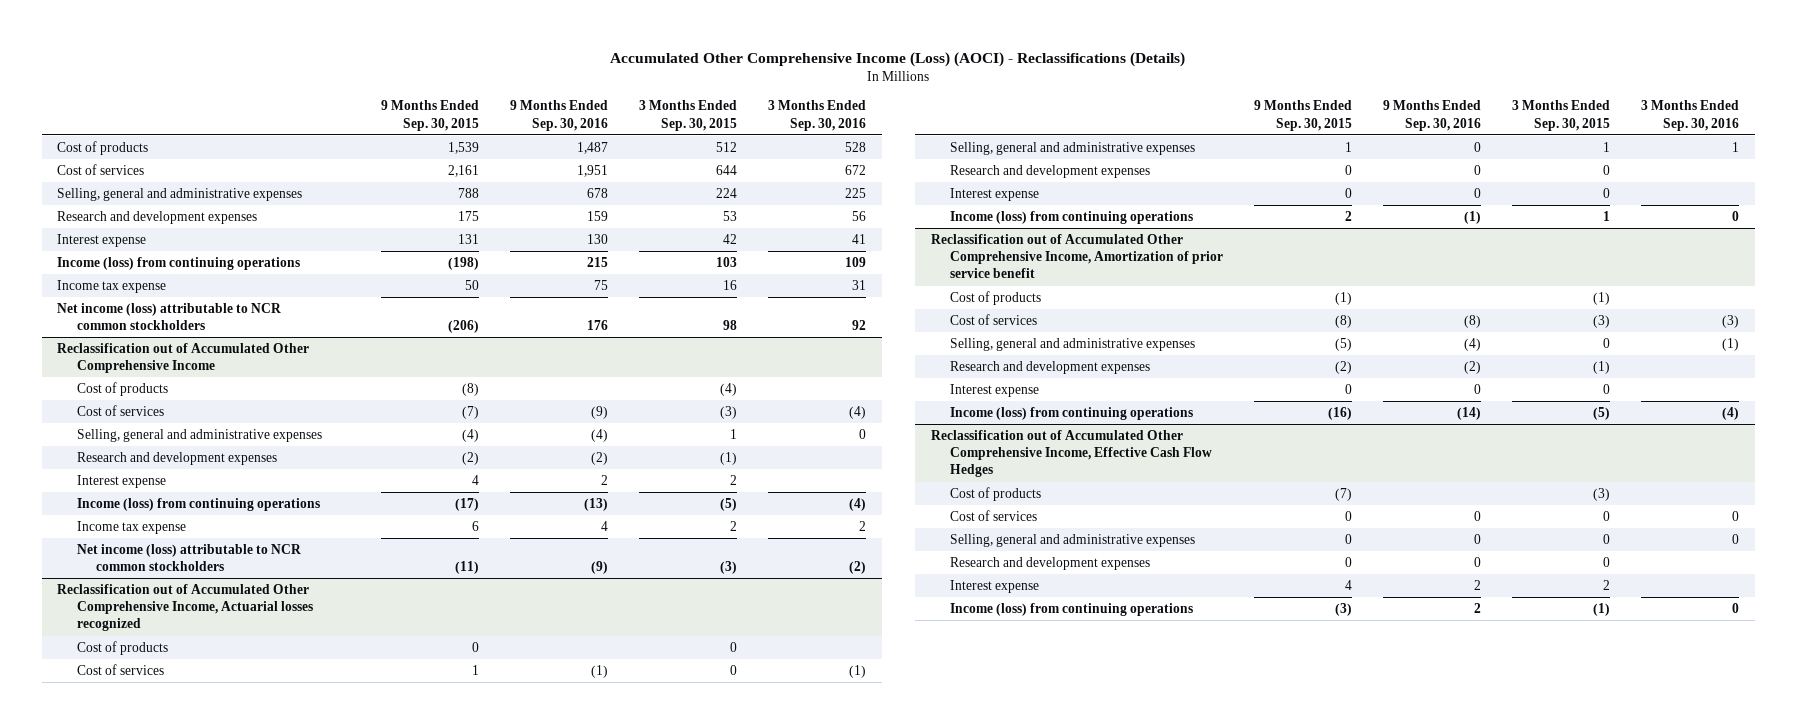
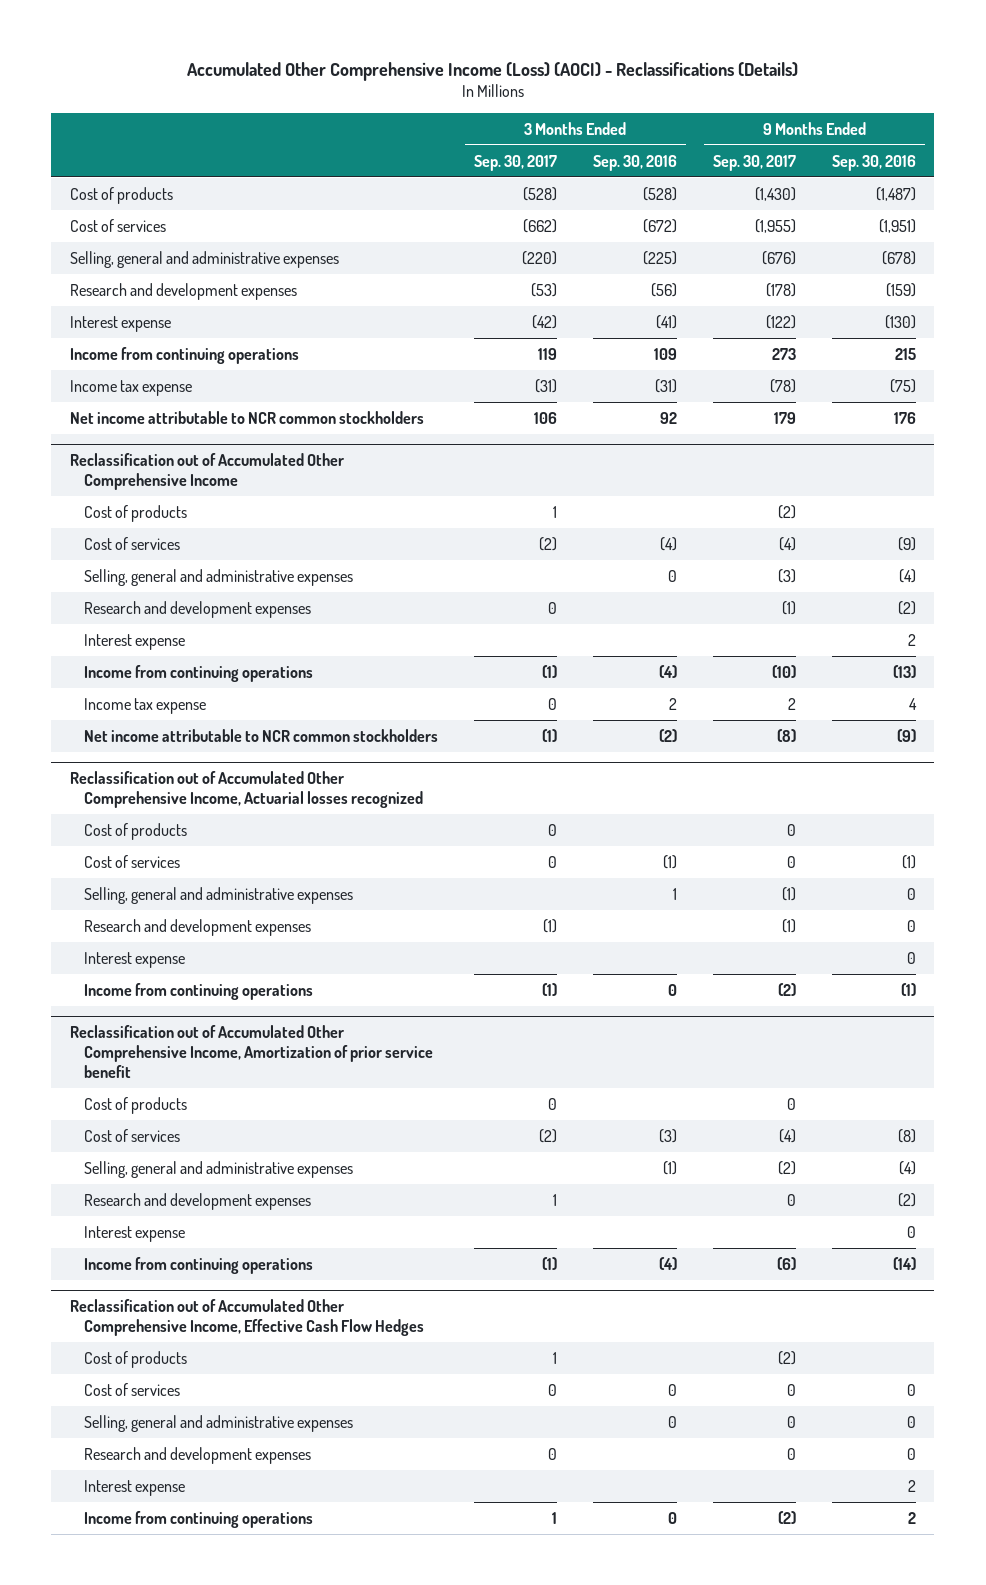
- | 9 Months Ended Sep. 30, 2015 | 9 Months Ended Sep. 30, 2016 | 3 Months Ended Sep. 30, 2015 | 3 Months Ended Sep. 30, 2016
+ | 3 Months Ended Sep. 30, 2017 | 3 Months Ended Sep. 30, 2016 | 9 Months Ended Sep. 30, 2017 | 9 Months Ended Sep. 30, 2016
- Cost of products | 1,539 | 1,487 | 512 | 528
- Cost of services | 2,161 | 1,951 | 644 | 672
- Selling, general and administrative expenses | 788 | 678 | 224 | 225
- Research and development expenses | 175 | 159 | 53 | 56
- Interest expense | 131 | 130 | 42 | 41
- Income (loss) from continuing operations | (198) | 215 | 103 | 109
- Income tax expense | 50 | 75 | 16 | 31
- Net income (loss) attributable to NCR common stockholders | (206) | 176 | 98 | 92
+ Cost of products | (528) | (528) | (1,430) | (1,487)
+ Cost of services | (662) | (672) | (1,955) | (1,951)
+ Selling, general and administrative expenses | (220) | (225) | (676) | (678)
+ Research and development expenses | (53) | (56) | (178) | (159)
+ Interest expense | (42) | (41) | (122) | (130)
+ Income from continuing operations | 119 | 109 | 273 | 215
+ Income tax expense | (31) | (31) | (78) | (75)
+ Net income attributable to NCR common stockholders | 106 | 92 | 179 | 176
@ Reclassification out of Accumulated Other Comprehensive Income
- Income (loss) from continuing operations | (17) | (13) | (5) | (4)
+ Income from continuing operations | (1) | (4) | (10) | (13)
- Net income (loss) attributable to NCR common stockholders | (11) | (9) | (3) | (2)
+ Net income attributable to NCR common stockholders | (1) | (2) | (8) | (9)
@ Reclassification out of Accumulated Other Comprehensive Income, Actuarial losses recognized
- Income (loss) from continuing operations | 2 | (1) | 1 | 0
+ Income from continuing operations | (1) | 0 | (2) | (1)
@ Reclassification out of Accumulated Other Comprehensive Income, Amortization of prior service benefit
- Income (loss) from continuing operations | (16) | (14) | (5) | (4)
+ Income from continuing operations | (1) | (4) | (6) | (14)
@ Reclassification out of Accumulated Other Comprehensive Income, Effective Cash Flow Hedges
- Income (loss) from continuing operations | (3) | 2 | (1) | 0
+ Income from continuing operations | 1 | 0 | (2) | 2

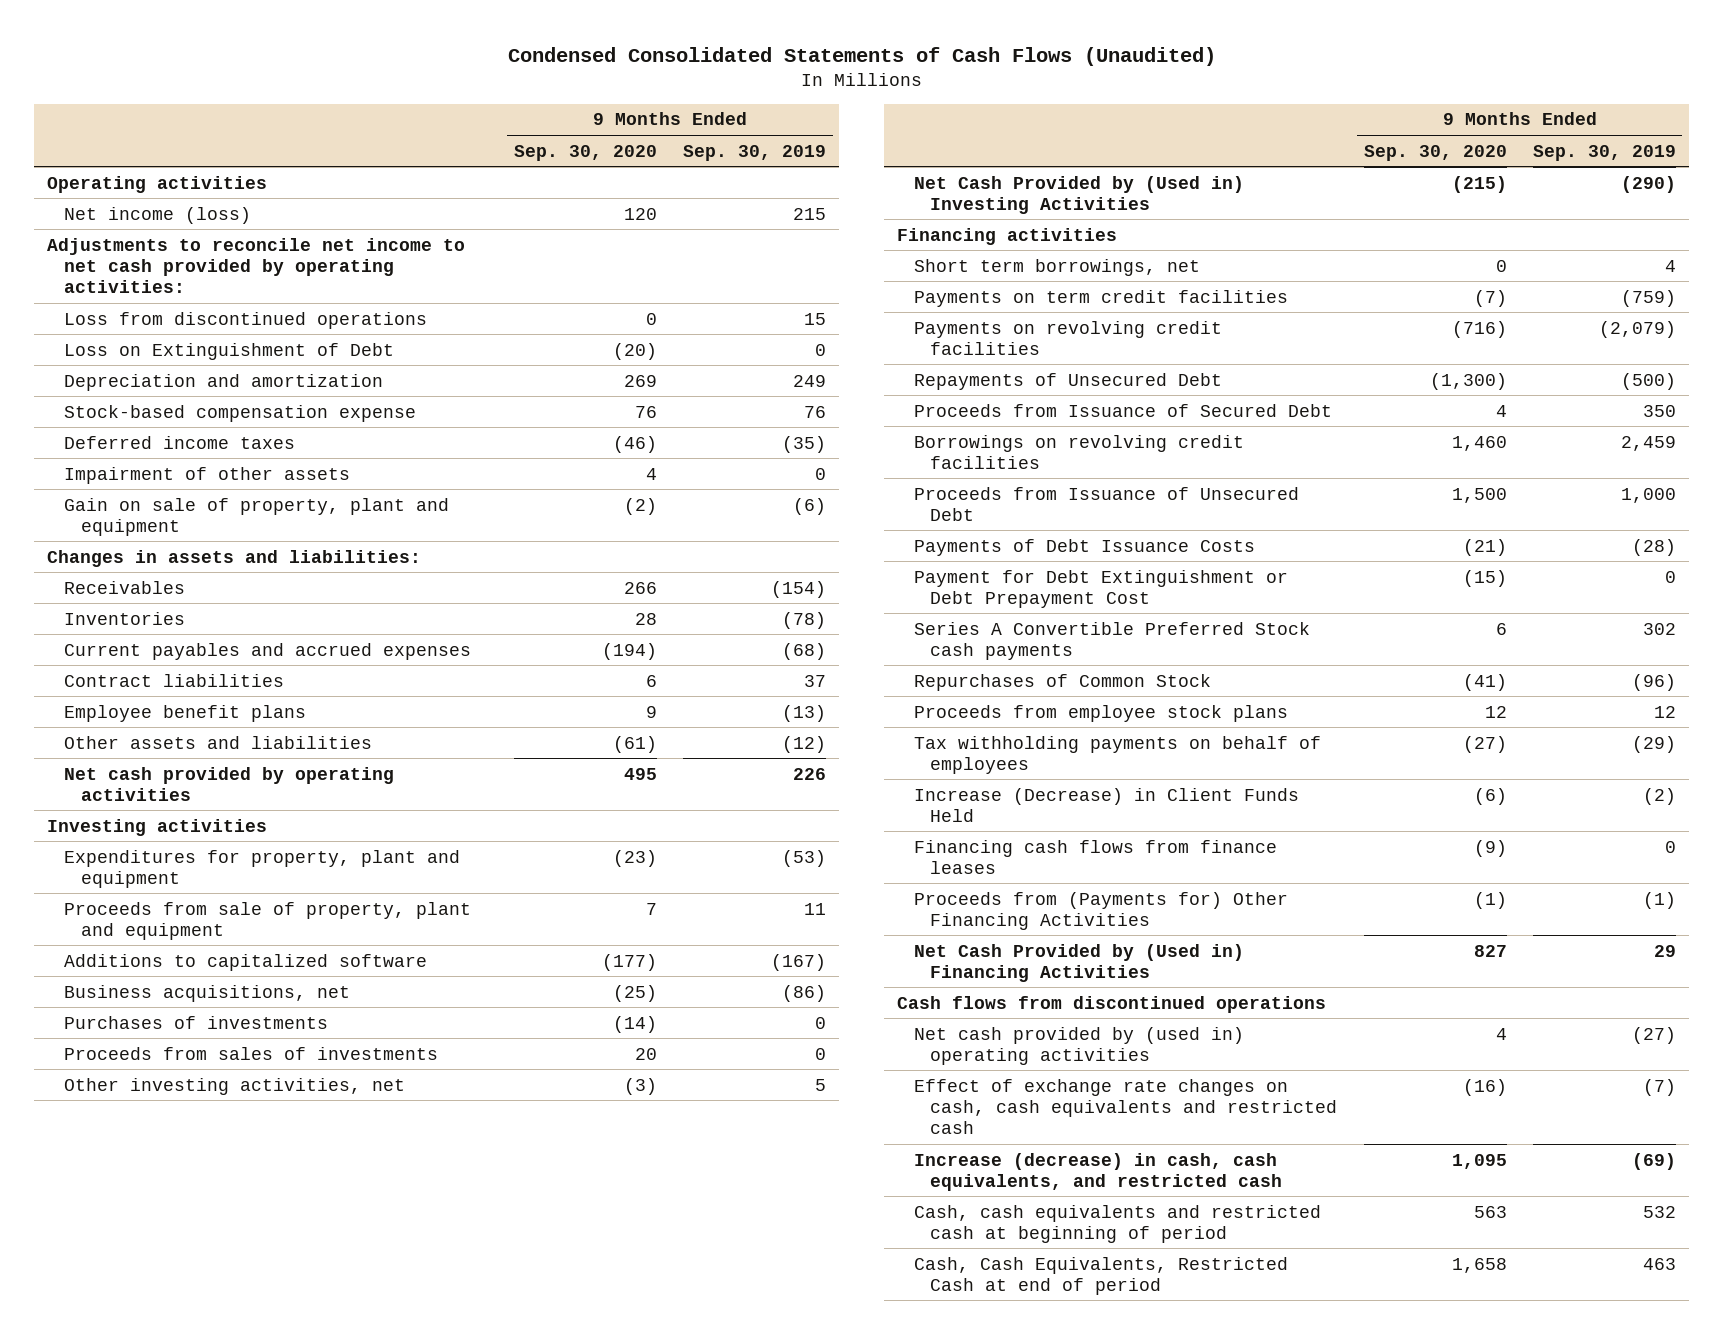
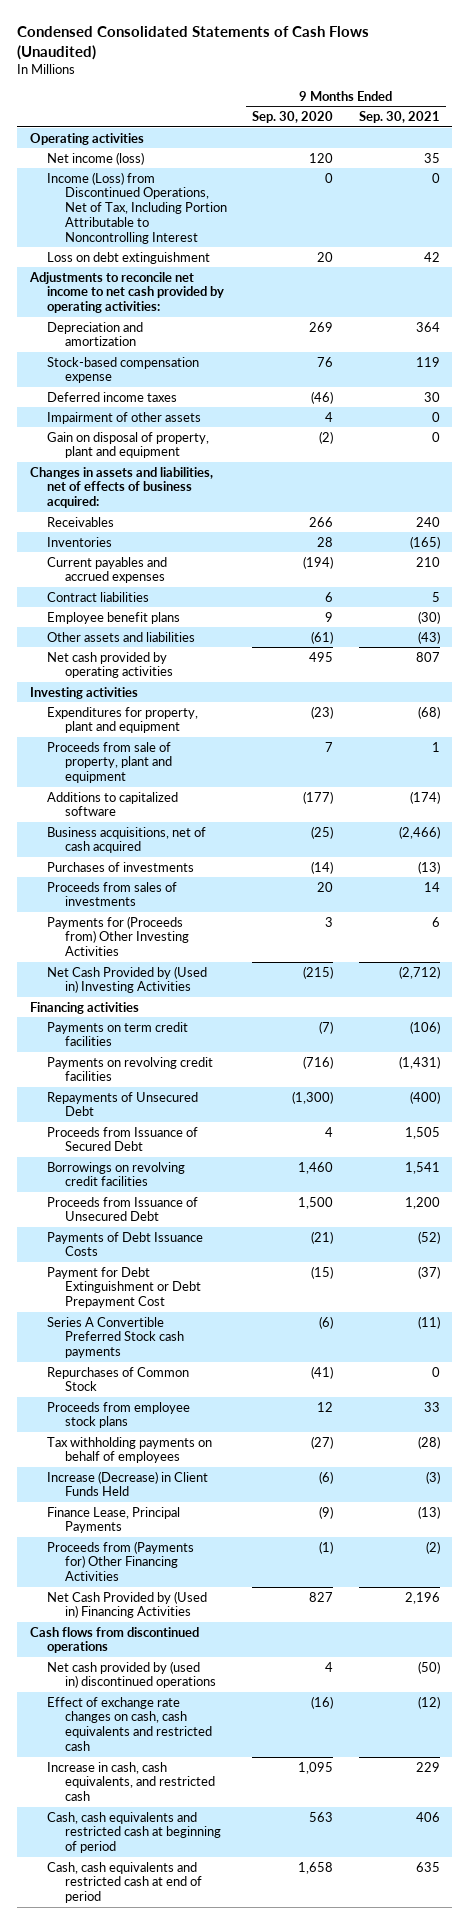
- | 9 Months Ended Sep. 30, 2020 | 9 Months Ended Sep. 30, 2019
+ | 9 Months Ended Sep. 30, 2020 | 9 Months Ended Sep. 30, 2021
+ Income (Loss) from Discontinued Operations, Net of Tax, Including Portion Attributable to Noncontrolling Interest | 0 | 0
+ Loss on debt extinguishment | 20 | 42
- Loss from discontinued operations | 0 | 15
- Loss on Extinguishment of Debt | (20) | 0
- Gain on sale of property, plant and equipment | (2) | (6)
- Changes in assets and liabilities:
+ Gain on disposal of property, plant and equipment | (2) | 0
+ Changes in assets and liabilities, net of effects of business acquired:
- Business acquisitions, net | (25) | (86)
+ Business acquisitions, net of cash acquired | (25) | (2,466)
- Other investing activities, net | (3) | 5
+ Payments for (Proceeds from) Other Investing Activities | 3 | 6
- Short term borrowings, net | 0 | 4
- Series A Convertible Preferred Stock cash payments | 6 | 302
+ Series A Convertible Preferred Stock cash payments | (6) | (11)
- Financing cash flows from finance leases | (9) | 0
+ Finance Lease, Principal Payments | (9) | (13)
- Net cash provided by (used in) operating activities | 4 | (27)
+ Net cash provided by (used in) discontinued operations | 4 | (50)
- Increase (decrease) in cash, cash equivalents, and restricted cash | 1,095 | (69)
+ Increase in cash, cash equivalents, and restricted cash | 1,095 | 229
- Cash, Cash Equivalents, Restricted Cash at end of period | 1,658 | 463
+ Cash, cash equivalents and restricted cash at end of period | 1,658 | 635

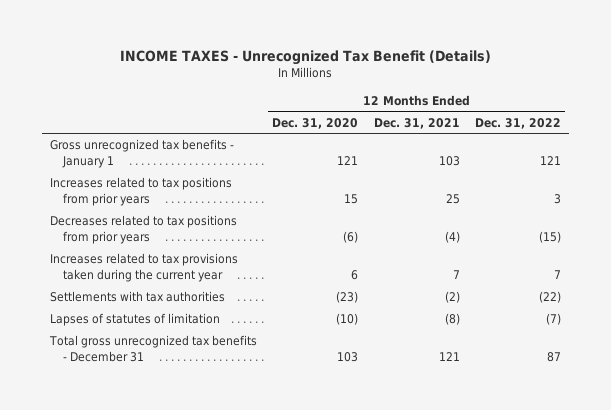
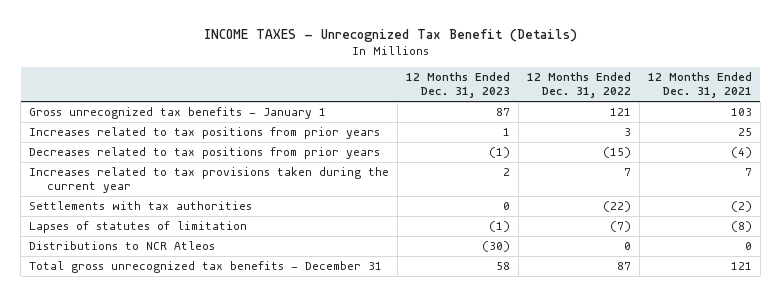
- | 12 Months Ended Dec. 31, 2020 | 12 Months Ended Dec. 31, 2021 | 12 Months Ended Dec. 31, 2022
+ | 12 Months Ended Dec. 31, 2023 | 12 Months Ended Dec. 31, 2022 | 12 Months Ended Dec. 31, 2021
+ Distributions to NCR Atleos | (30) | 0 | 0

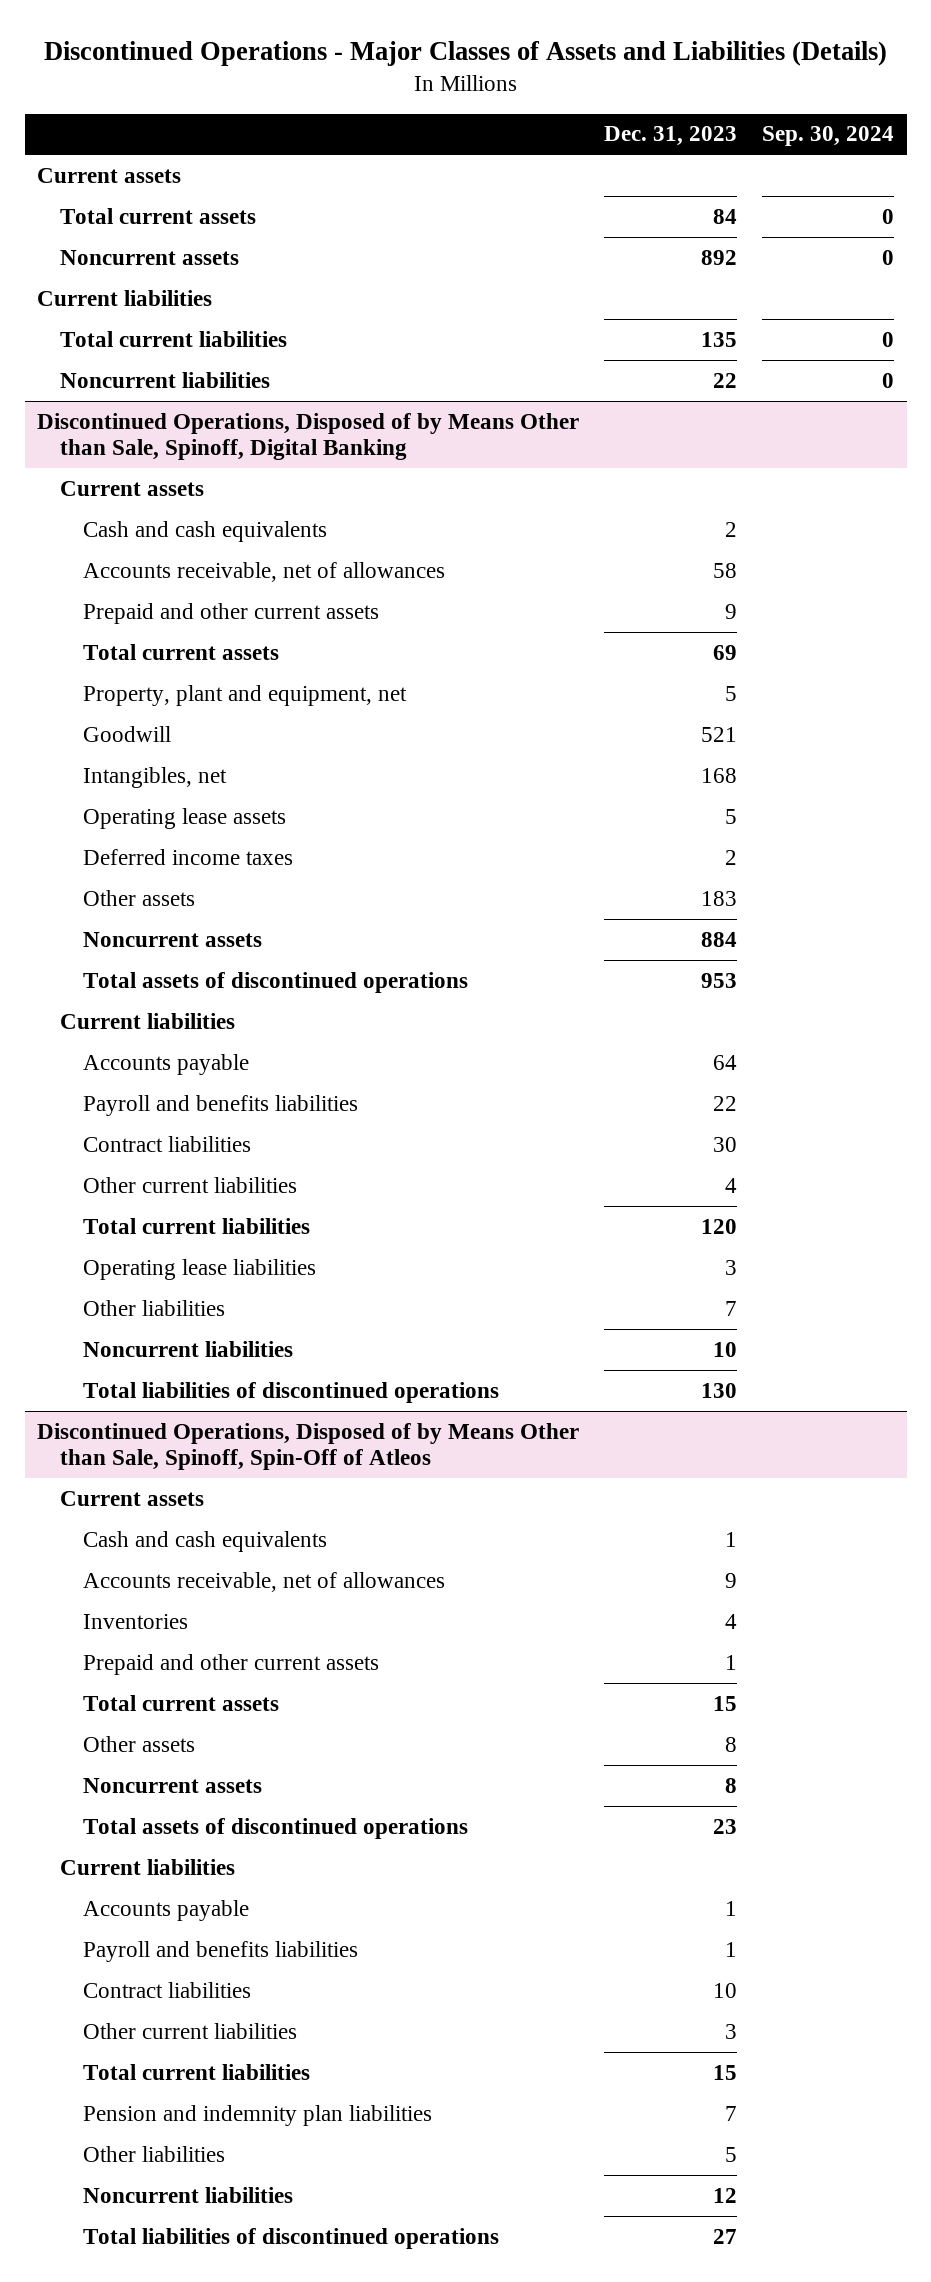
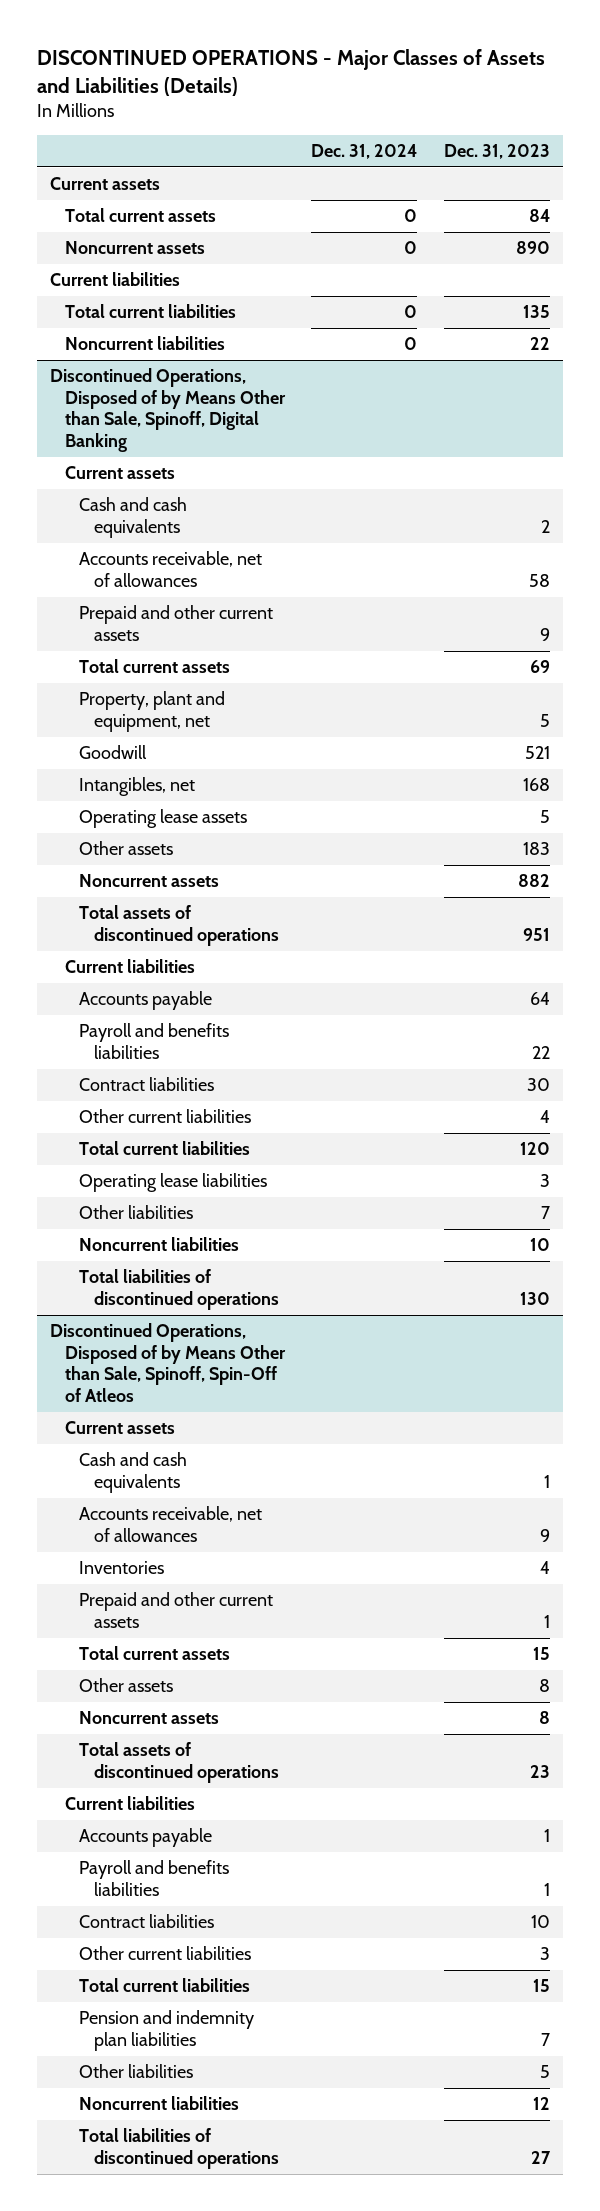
- Discontinued Operations - Major Classes of Assets and Liabilities (Details)
+ DISCONTINUED OPERATIONS - Major Classes of Assets and Liabilities (Details)
- | Dec. 31, 2023 | Sep. 30, 2024
+ | Dec. 31, 2024 | Dec. 31, 2023
- Noncurrent assets | 892 | 0
+ Noncurrent assets | 0 | 890
@ Discontinued Operations, Disposed of by Means Other than Sale, Spinoff, Digital Banking
- Deferred income taxes | 2 |
- Noncurrent assets | 884 |
- Total assets of discontinued operations | 953 |
+ Noncurrent assets | | 882
+ Total assets of discontinued operations | | 951

